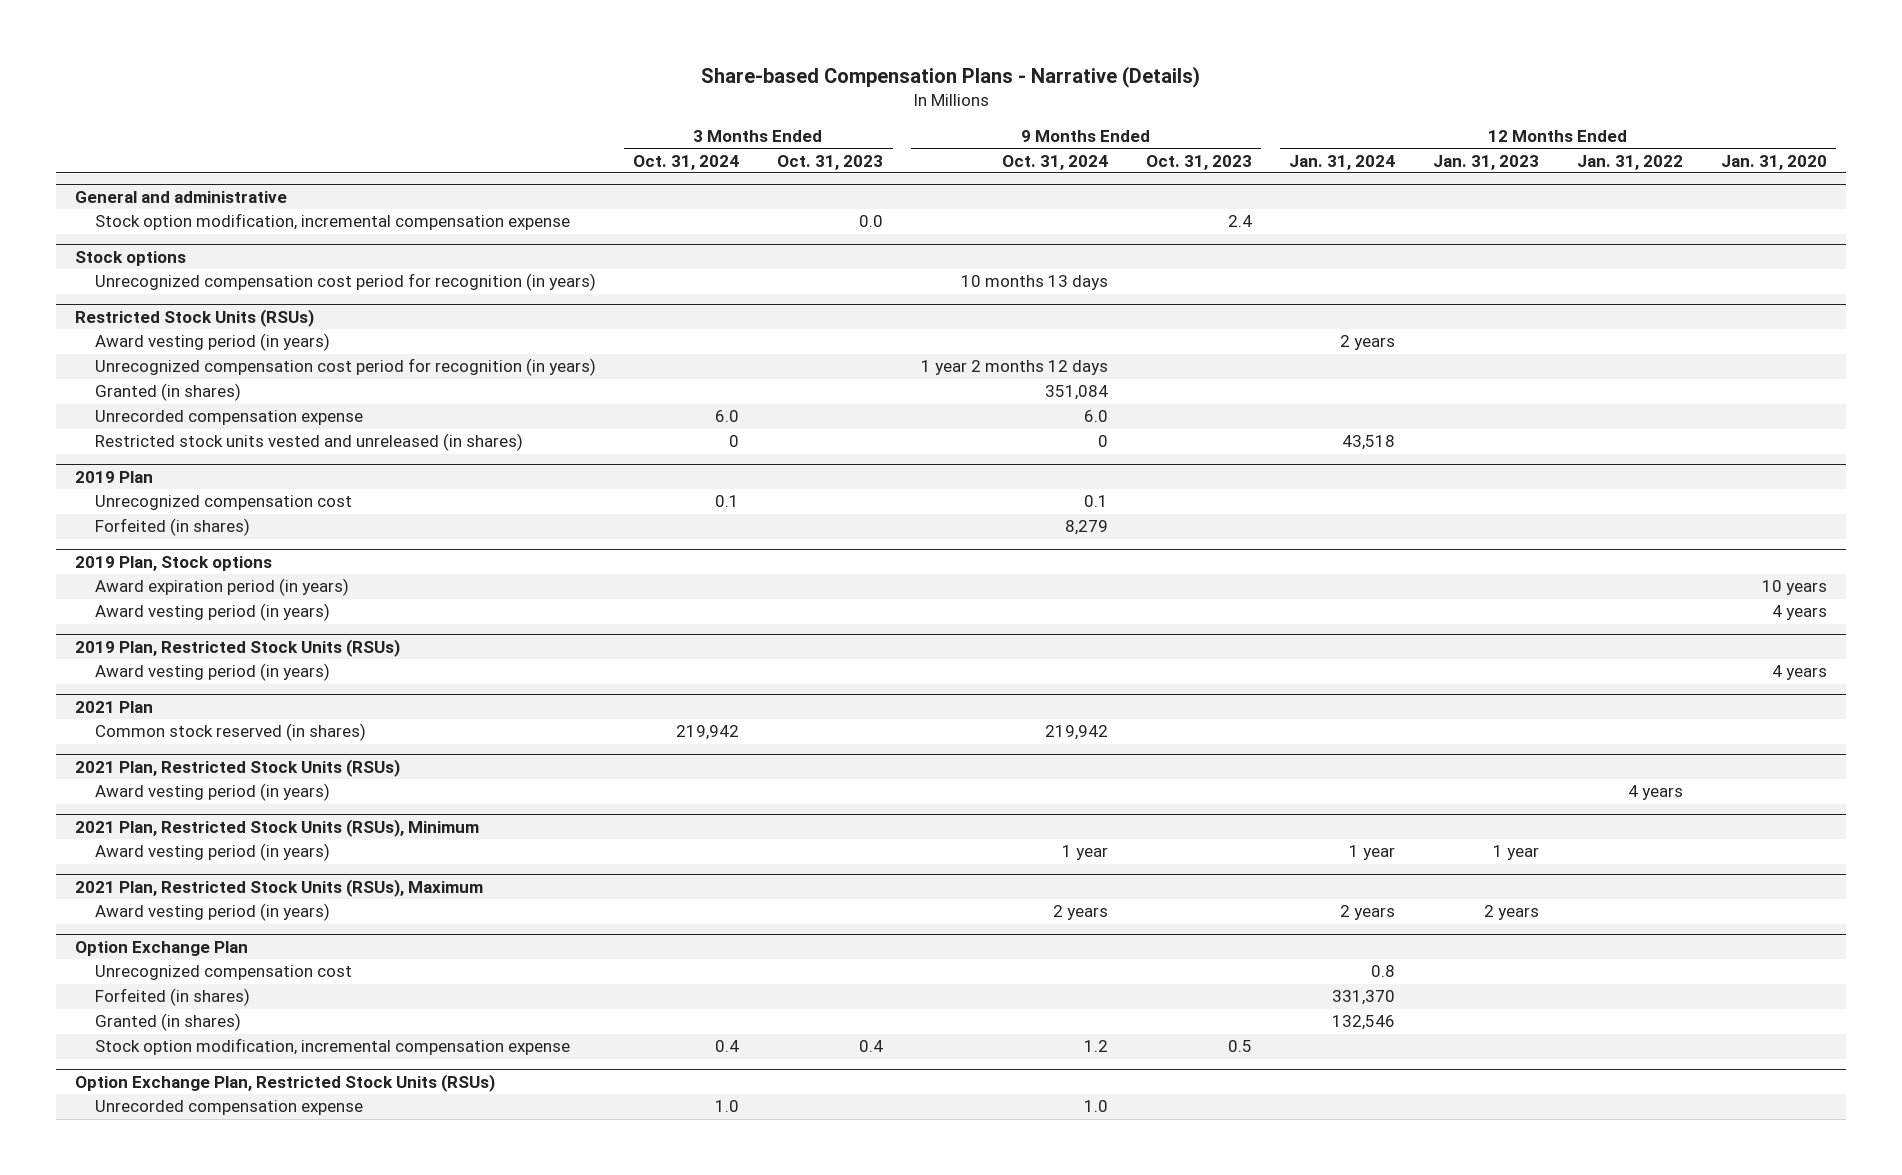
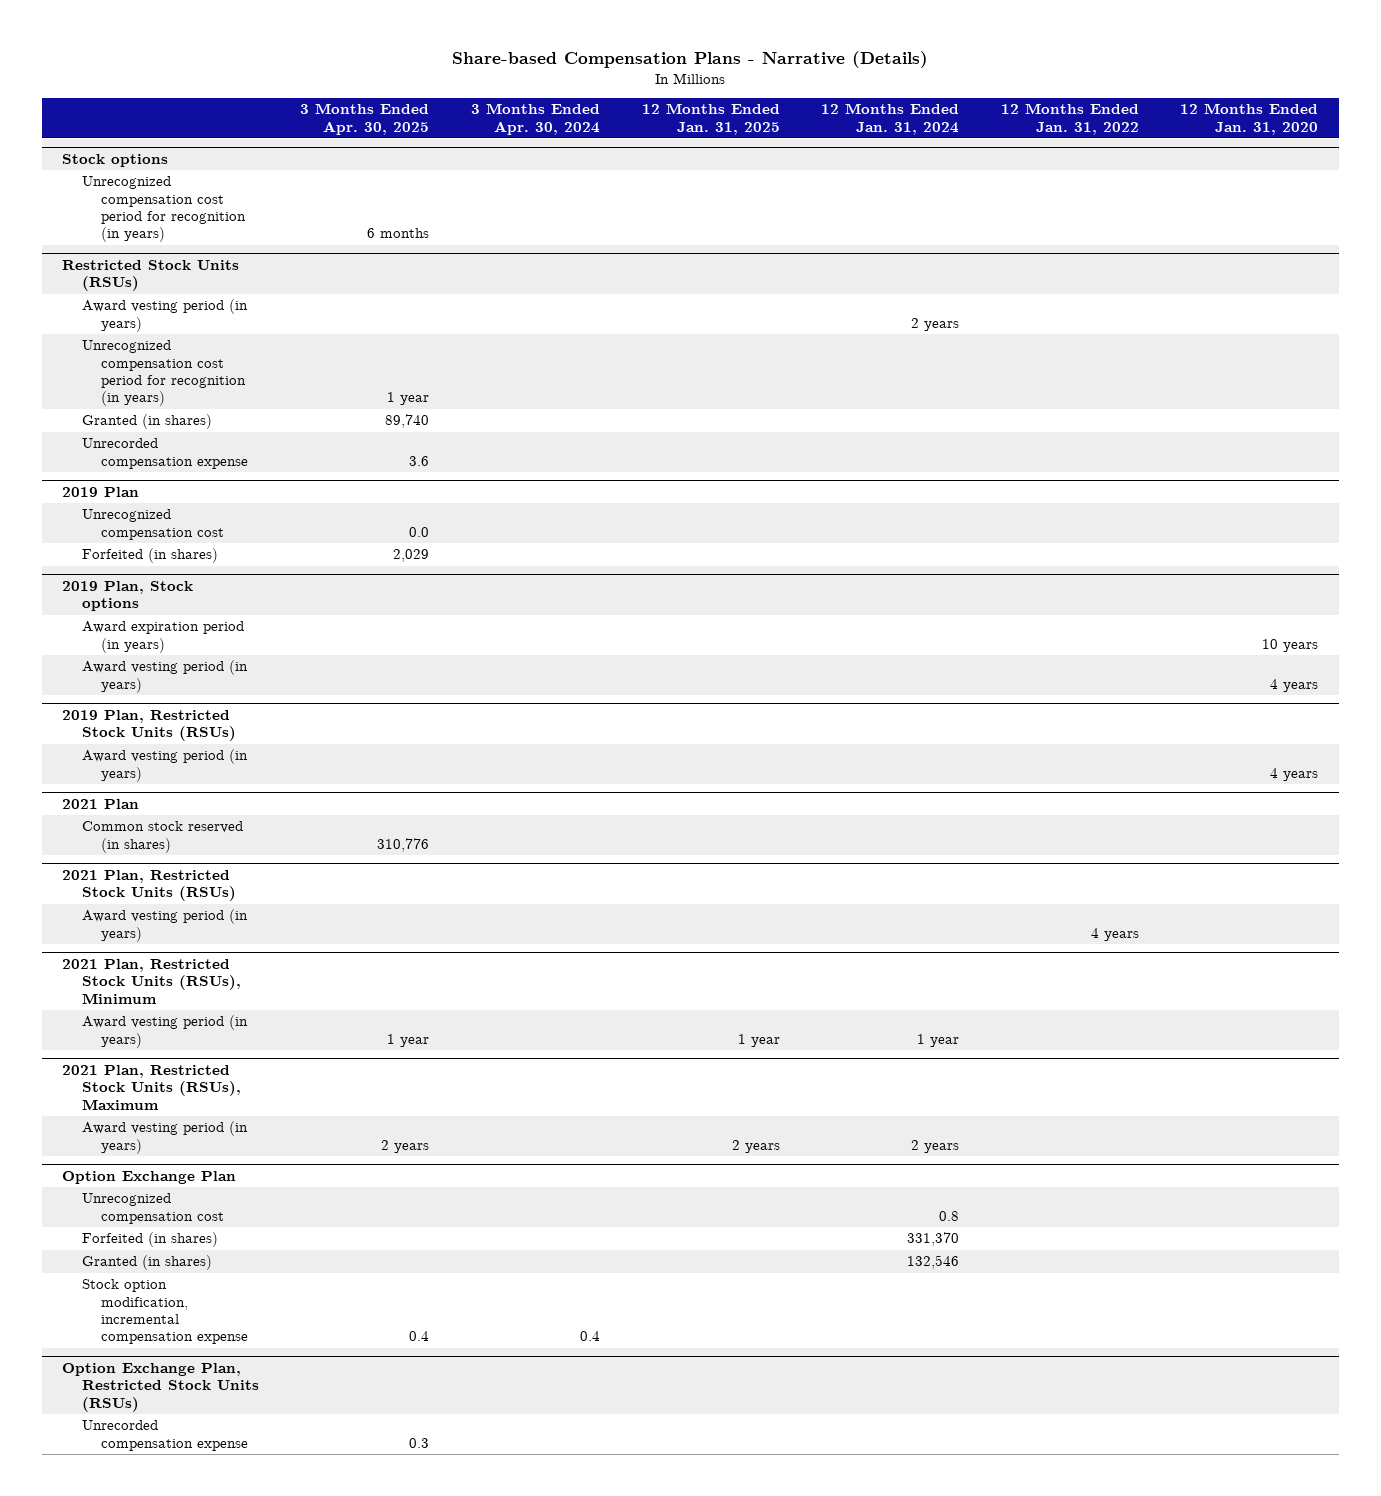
- | 3 Months Ended Oct. 31, 2024 | 3 Months Ended Oct. 31, 2023 | 9 Months Ended Oct. 31, 2024 | 9 Months Ended Oct. 31, 2023 | 12 Months Ended Jan. 31, 2024 | 12 Months Ended Jan. 31, 2023 | 12 Months Ended Jan. 31, 2022 | 12 Months Ended Jan. 31, 2020
+ | 3 Months Ended Apr. 30, 2025 | 3 Months Ended Apr. 30, 2024 | 12 Months Ended Jan. 31, 2025 | 12 Months Ended Jan. 31, 2024 | 12 Months Ended Jan. 31, 2022 | 12 Months Ended Jan. 31, 2020
- General and administrative
- Stock option modification, incremental compensation expense | | 0.0 | | 2.4 | | | |
@ Restricted Stock Units (RSUs)
- Restricted stock units vested and unreleased (in shares) | 0 | | 0 | | 43,518 | | |

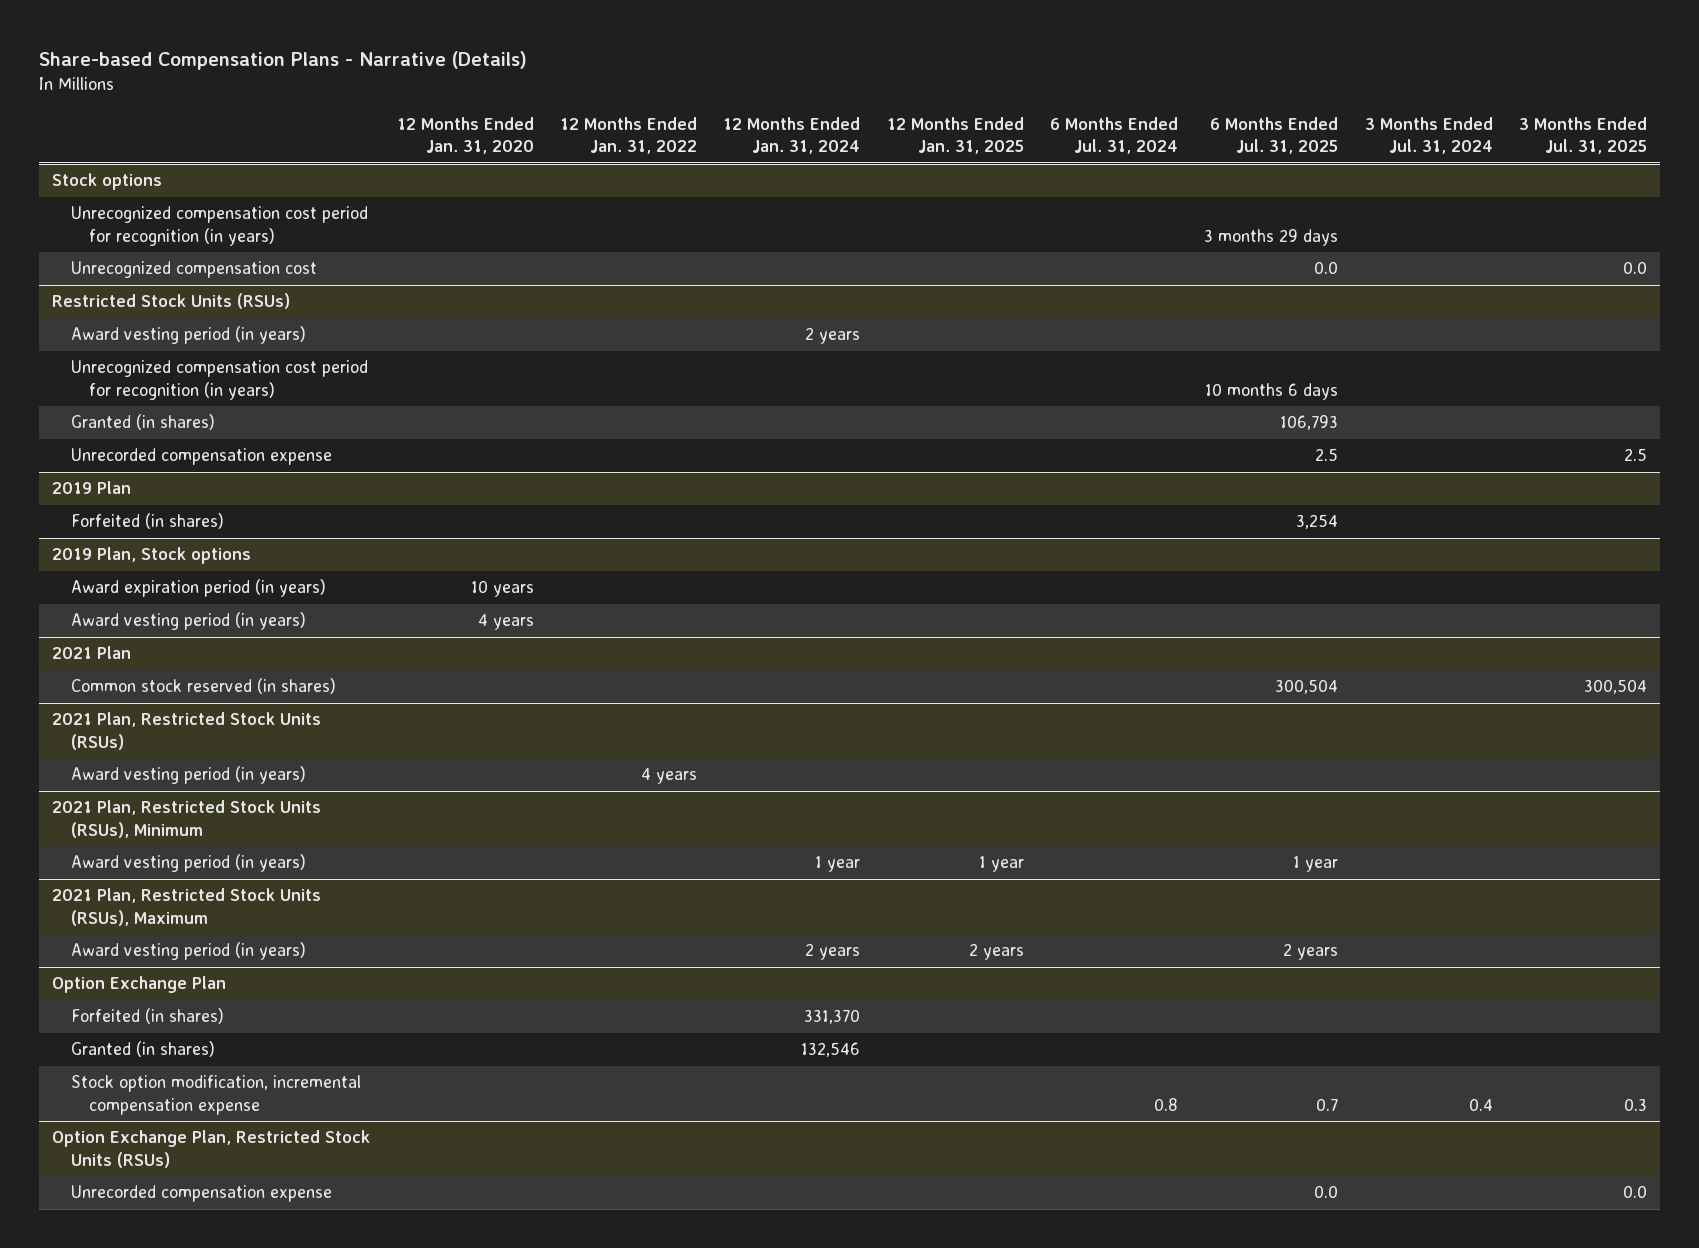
- | 3 Months Ended Apr. 30, 2025 | 3 Months Ended Apr. 30, 2024 | 12 Months Ended Jan. 31, 2025 | 12 Months Ended Jan. 31, 2024 | 12 Months Ended Jan. 31, 2022 | 12 Months Ended Jan. 31, 2020
+ | 12 Months Ended Jan. 31, 2020 | 12 Months Ended Jan. 31, 2022 | 12 Months Ended Jan. 31, 2024 | 12 Months Ended Jan. 31, 2025 | 6 Months Ended Jul. 31, 2024 | 6 Months Ended Jul. 31, 2025 | 3 Months Ended Jul. 31, 2024 | 3 Months Ended Jul. 31, 2025
@ Stock options
+ Unrecognized compensation cost | | | | | | 0.0 | | 0.0
@ 2019 Plan
- Unrecognized compensation cost | 0.0 | | | | |
- 2019 Plan, Restricted Stock Units (RSUs)
- Award vesting period (in years) | | | | | | 4 years
@ Option Exchange Plan
- Unrecognized compensation cost | | | | 0.8 | |

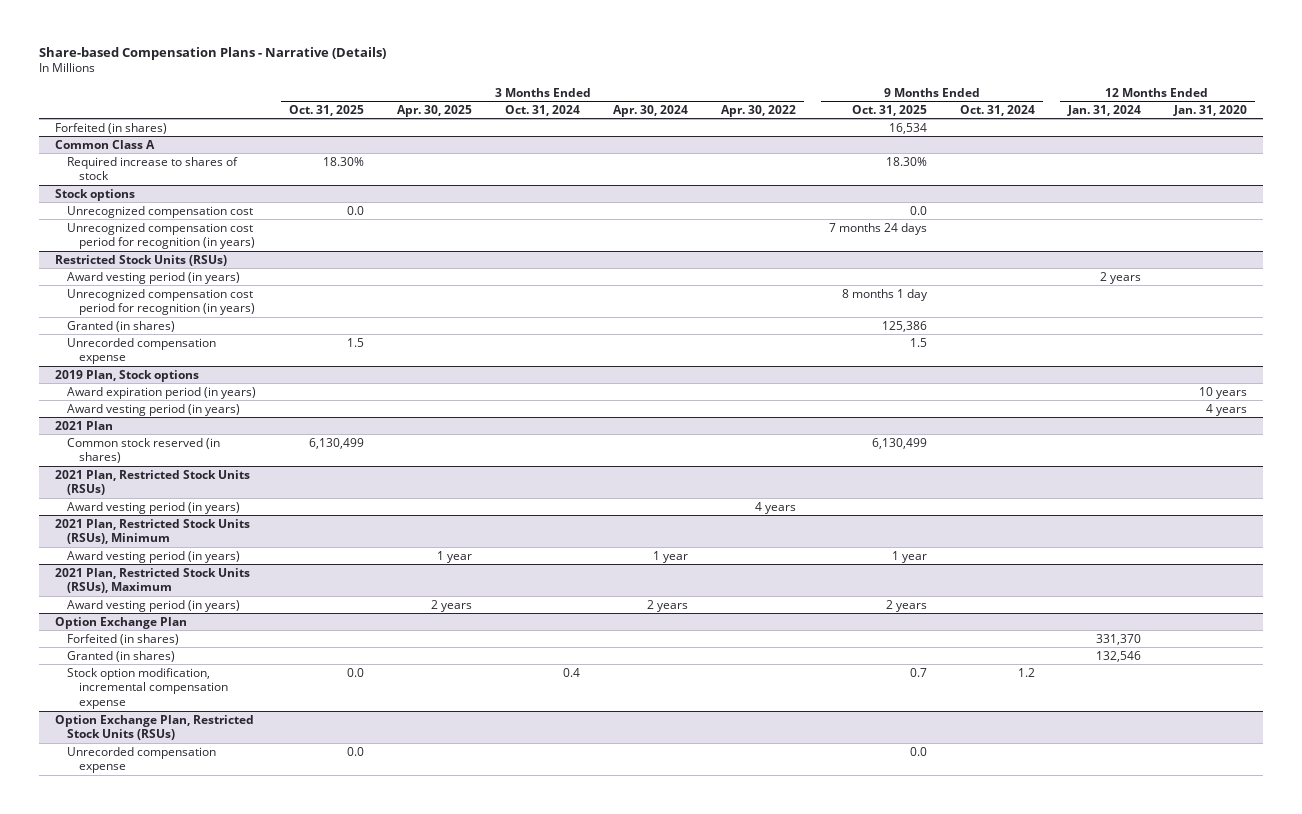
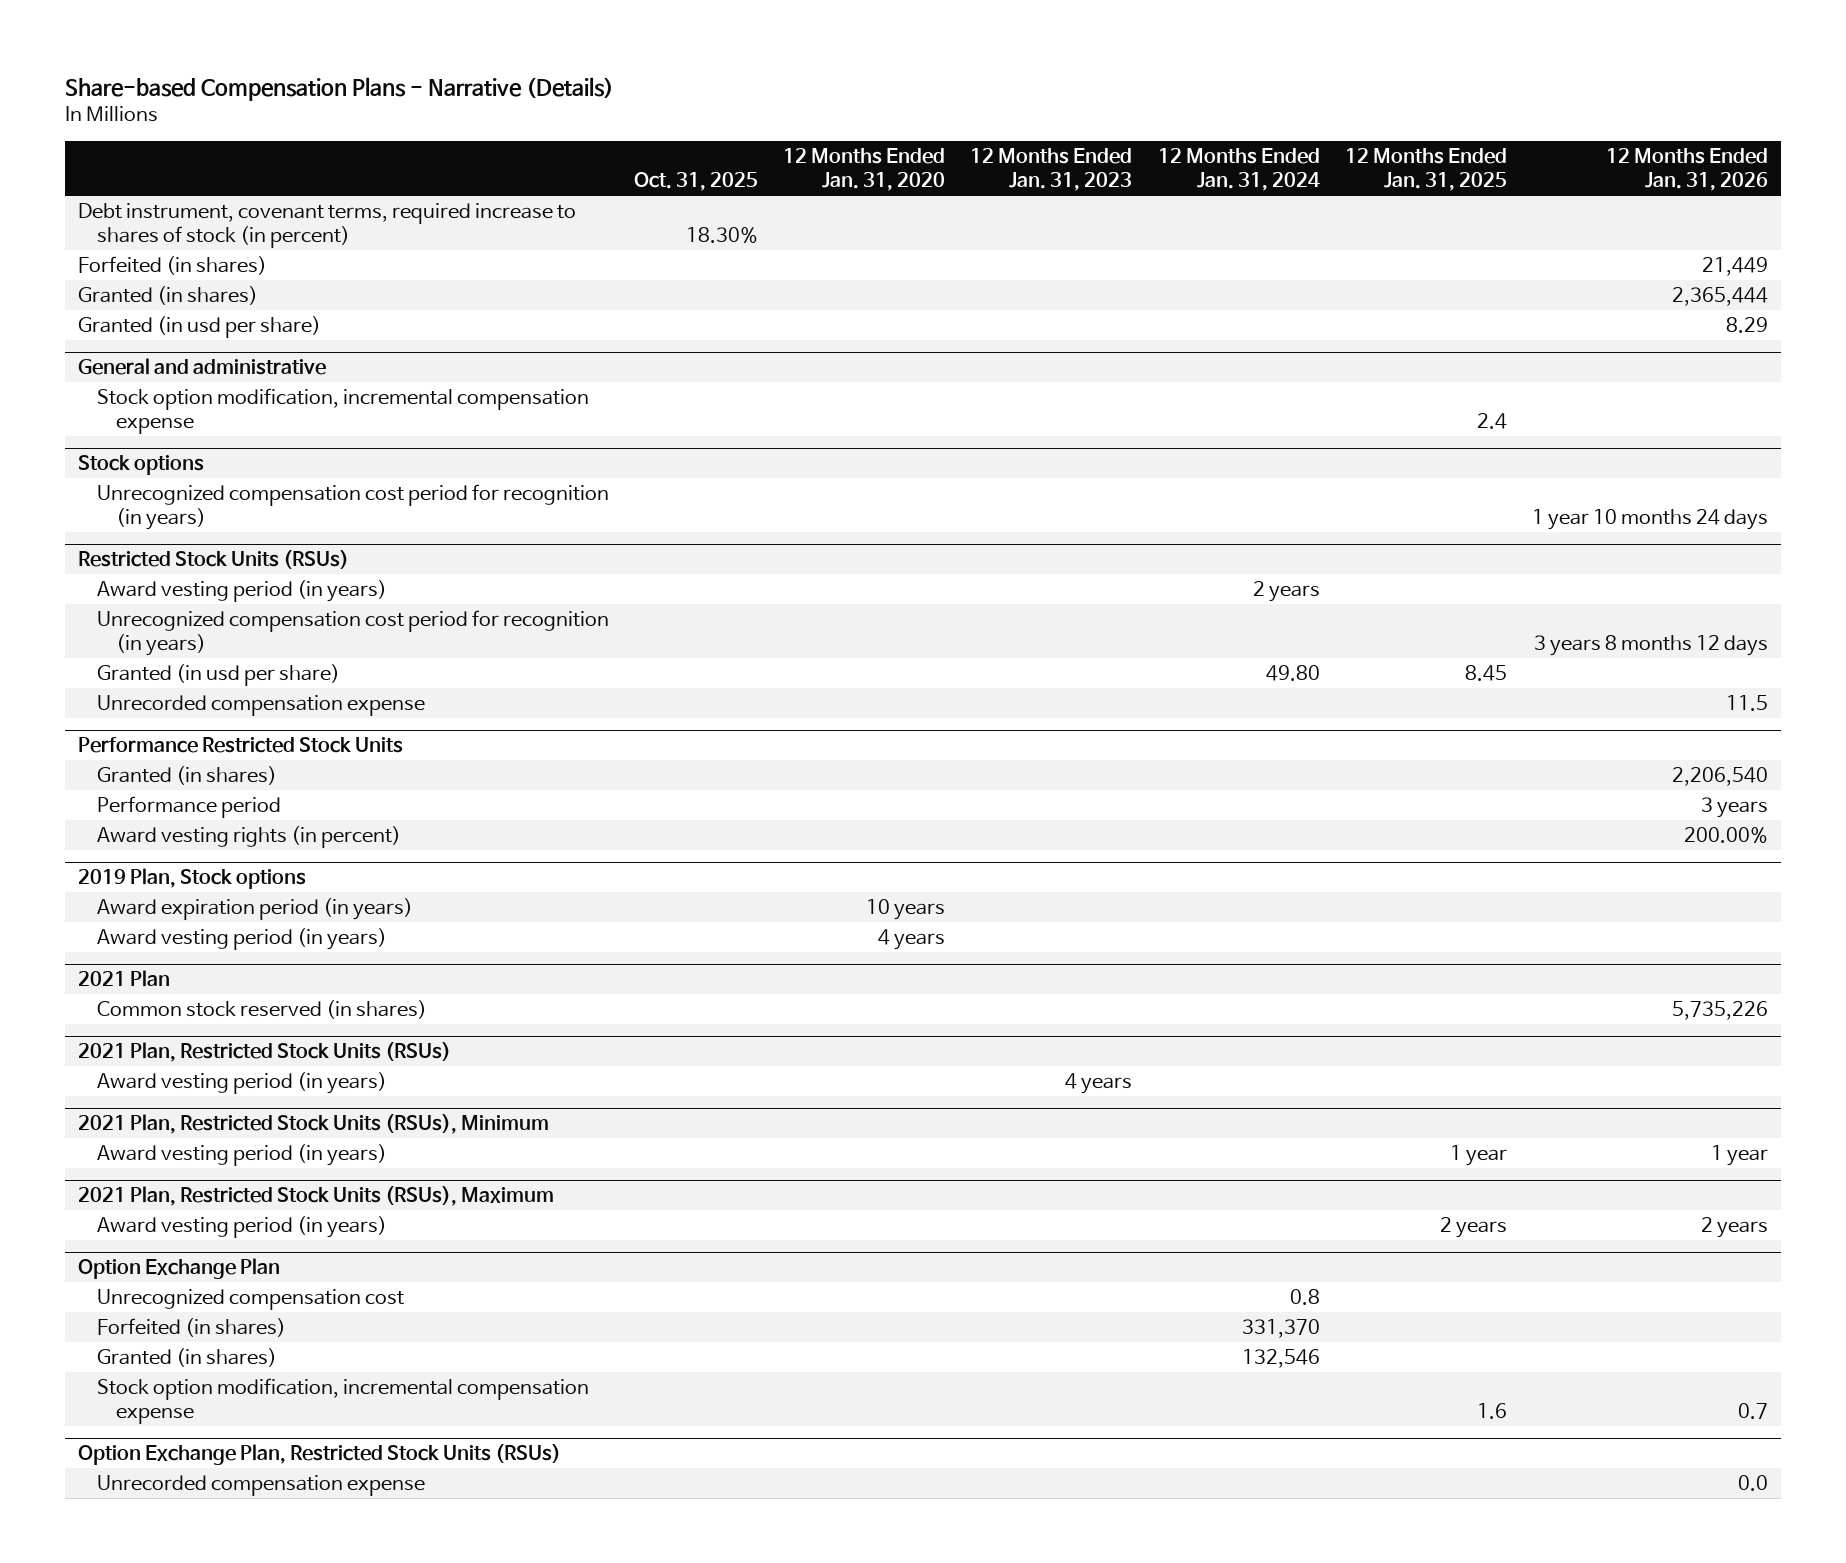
- | 3 Months Ended Oct. 31, 2025 | 3 Months Ended Apr. 30, 2025 | 3 Months Ended Oct. 31, 2024 | 3 Months Ended Apr. 30, 2024 | 3 Months Ended Apr. 30, 2022 | 9 Months Ended Oct. 31, 2025 | 9 Months Ended Oct. 31, 2024 | 12 Months Ended Jan. 31, 2024 | 12 Months Ended Jan. 31, 2020
+ | Oct. 31, 2025 | 12 Months Ended Jan. 31, 2020 | 12 Months Ended Jan. 31, 2023 | 12 Months Ended Jan. 31, 2024 | 12 Months Ended Jan. 31, 2025 | 12 Months Ended Jan. 31, 2026
+ Debt instrument, covenant terms, required increase to shares of stock (in percent) | 18.30% | | | | |
- Common Class A
- Required increase to shares of stock | 18.30% | | | | | 18.30% | | |
+ Granted (in shares) | | | | | | 2,365,444
+ Granted (in usd per share) | | | | | | 8.29
+ General and administrative
+ Stock option modification, incremental compensation expense | | | | | 2.4 |
@ Stock options
- Unrecognized compensation cost | 0.0 | | | | | 0.0 | | |
@ Restricted Stock Units (RSUs)
- Granted (in shares) | | | | | | 125,386 | | |
+ Granted (in usd per share) | | | | 49.80 | 8.45 |
+ Performance Restricted Stock Units
+ Granted (in shares) | | | | | | 2,206,540
+ Performance period | | | | | | 3 years
+ Award vesting rights (in percent) | | | | | | 200.00%
@ Option Exchange Plan
+ Unrecognized compensation cost | | | | 0.8 | |

